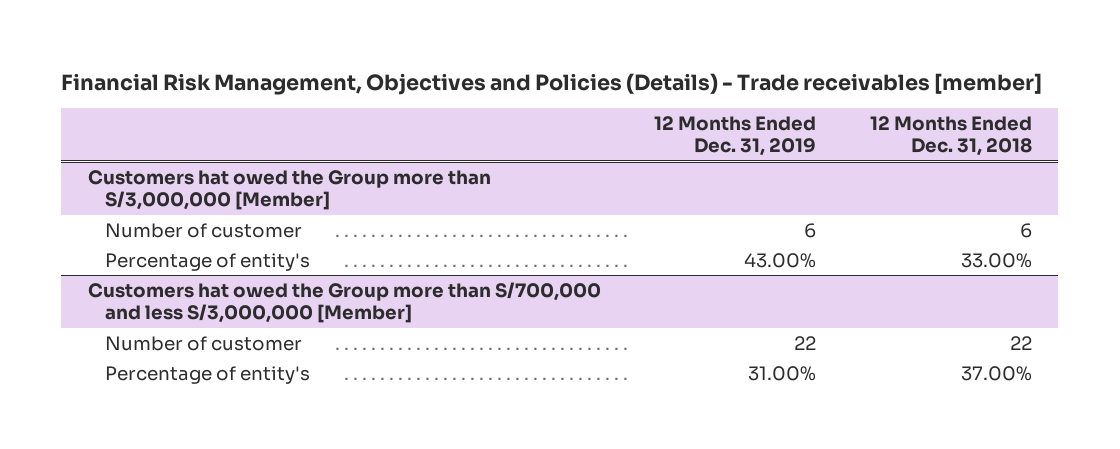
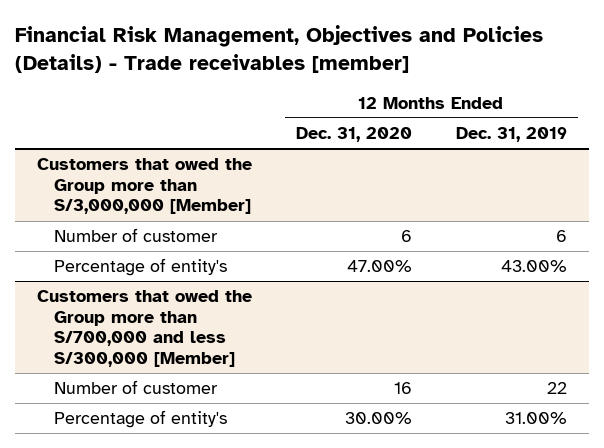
- | 12 Months Ended Dec. 31, 2019 | 12 Months Ended Dec. 31, 2018
+ | 12 Months Ended Dec. 31, 2020 | 12 Months Ended Dec. 31, 2019
- Customers hat owed the Group more than S/3,000,000 [Member]
+ Customers that owed the Group more than S/3,000,000 [Member]
- Customers hat owed the Group more than S/700,000 and less S/3,000,000 [Member]
+ Customers that owed the Group more than S/700,000 and less S/300,000 [Member]

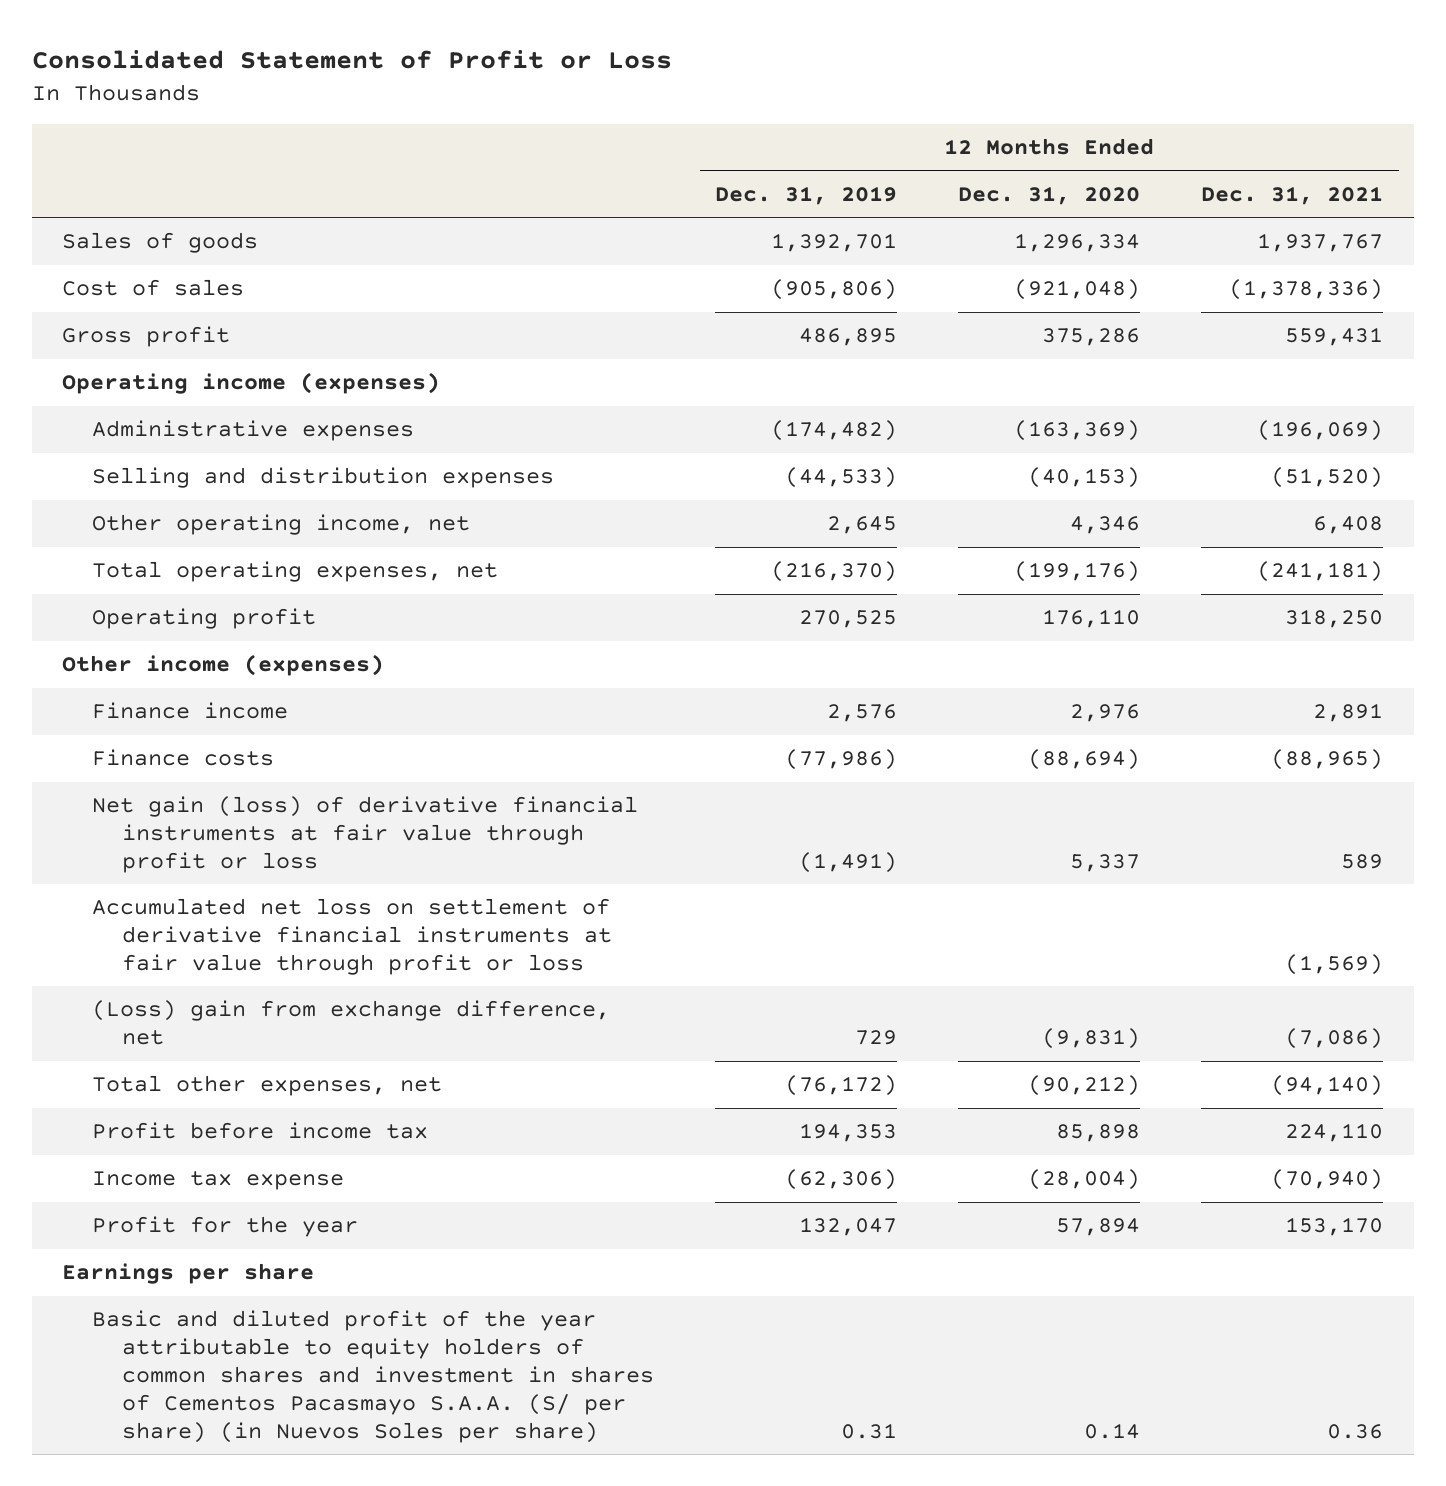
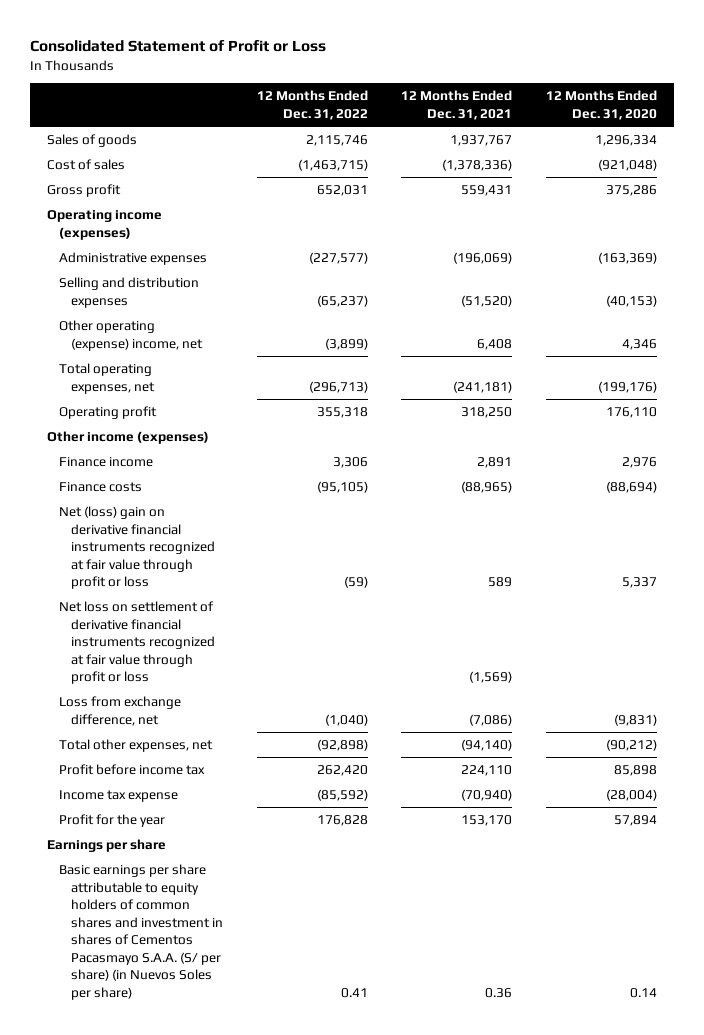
- | 12 Months Ended Dec. 31, 2019 | 12 Months Ended Dec. 31, 2020 | 12 Months Ended Dec. 31, 2021
+ | 12 Months Ended Dec. 31, 2022 | 12 Months Ended Dec. 31, 2021 | 12 Months Ended Dec. 31, 2020
- Other operating income, net | 2,645 | 4,346 | 6,408
+ Other operating (expense) income, net | (3,899) | 6,408 | 4,346
- Net gain (loss) of derivative financial instruments at fair value through profit or loss | (1,491) | 5,337 | 589
- Accumulated net loss on settlement of derivative financial instruments at fair value through profit or loss | | | (1,569)
- (Loss) gain from exchange difference, net | 729 | (9,831) | (7,086)
+ Net (loss) gain on derivative financial instruments recognized at fair value through profit or loss | (59) | 589 | 5,337
+ Net loss on settlement of derivative financial instruments recognized at fair value through profit or loss | | (1,569) |
+ Loss from exchange difference, net | (1,040) | (7,086) | (9,831)
- Basic and diluted profit of the year attributable to equity holders of common shares and investment in shares of Cementos Pacasmayo S.A.A. (S/ per share) (in Nuevos Soles per share) | 0.31 | 0.14 | 0.36
+ Basic earnings per share attributable to equity holders of common shares and investment in shares of Cementos Pacasmayo S.A.A. (S/ per share) (in Nuevos Soles per share) | 0.41 | 0.36 | 0.14

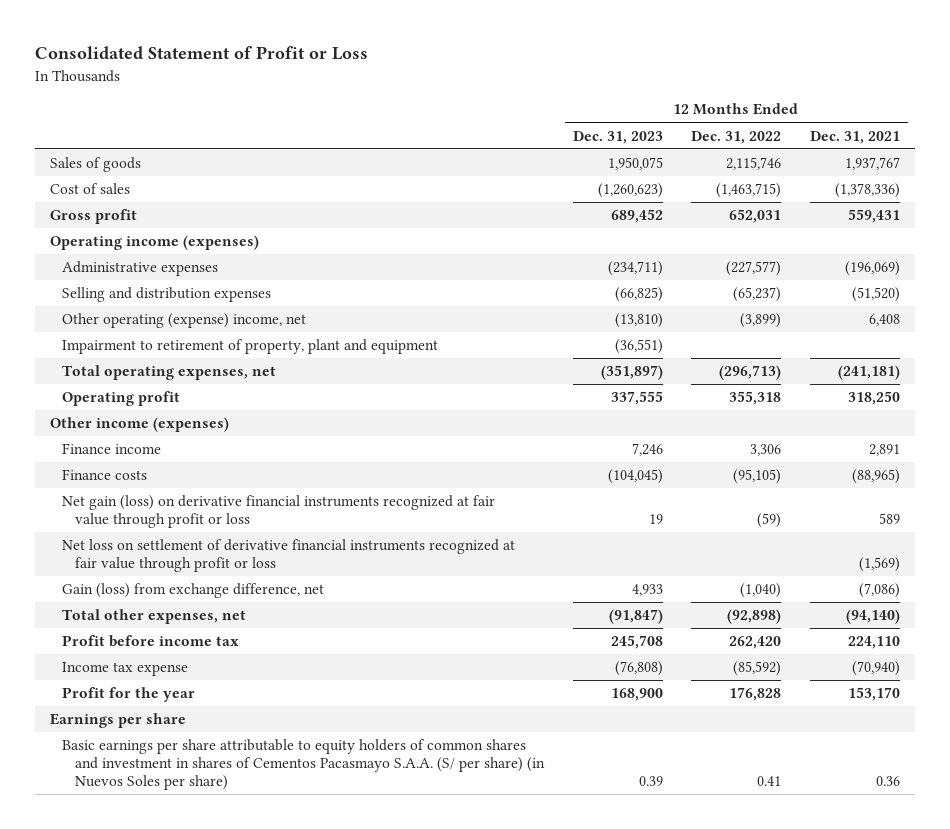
- | 12 Months Ended Dec. 31, 2022 | 12 Months Ended Dec. 31, 2021 | 12 Months Ended Dec. 31, 2020
+ | 12 Months Ended Dec. 31, 2023 | 12 Months Ended Dec. 31, 2022 | 12 Months Ended Dec. 31, 2021
+ Impairment to retirement of property, plant and equipment | (36,551) | |
- Net (loss) gain on derivative financial instruments recognized at fair value through profit or loss | (59) | 589 | 5,337
+ Net gain (loss) on derivative financial instruments recognized at fair value through profit or loss | 19 | (59) | 589
- Loss from exchange difference, net | (1,040) | (7,086) | (9,831)
+ Gain (loss) from exchange difference, net | 4,933 | (1,040) | (7,086)

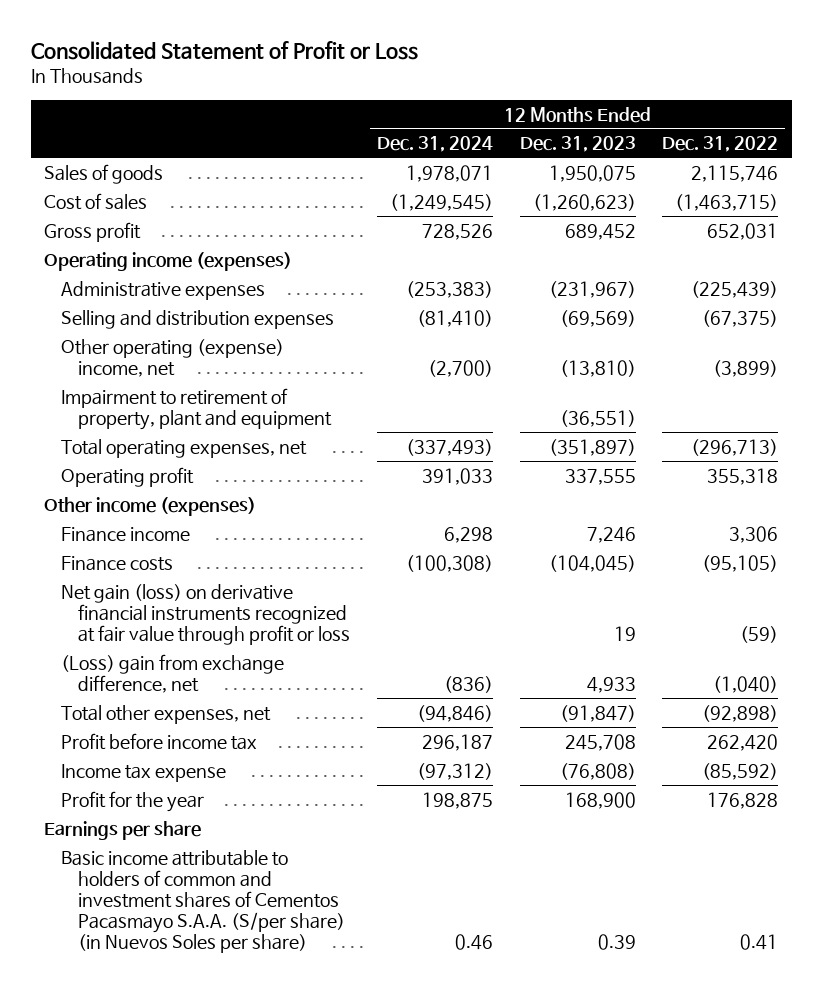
- | 12 Months Ended Dec. 31, 2023 | 12 Months Ended Dec. 31, 2022 | 12 Months Ended Dec. 31, 2021
+ | 12 Months Ended Dec. 31, 2024 | 12 Months Ended Dec. 31, 2023 | 12 Months Ended Dec. 31, 2022
- Administrative expenses | (234,711) | (227,577) | (196,069)
- Selling and distribution expenses | (66,825) | (65,237) | (51,520)
+ Administrative expenses | (253,383) | (231,967) | (225,439)
+ Selling and distribution expenses | (81,410) | (69,569) | (67,375)
- Net loss on settlement of derivative financial instruments recognized at fair value through profit or loss | | | (1,569)
- Gain (loss) from exchange difference, net | 4,933 | (1,040) | (7,086)
+ (Loss) gain from exchange difference, net | (836) | 4,933 | (1,040)
- Basic earnings per share attributable to equity holders of common shares and investment in shares of Cementos Pacasmayo S.A.A. (S/ per share) (in Nuevos Soles per share) | 0.39 | 0.41 | 0.36
+ Basic income attributable to holders of common and investment shares of Cementos Pacasmayo S.A.A. (S/per share) (in Nuevos Soles per share) | 0.46 | 0.39 | 0.41

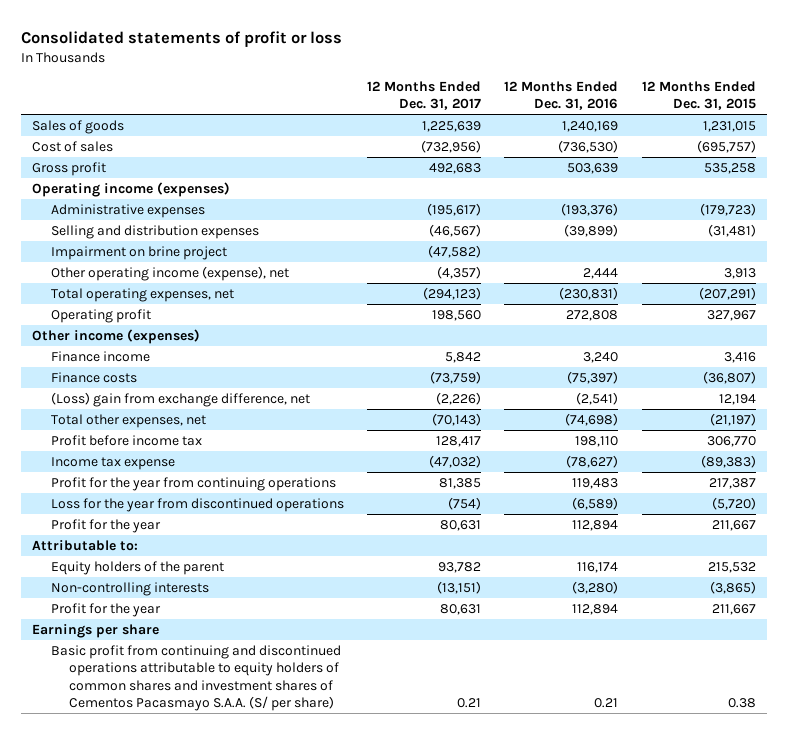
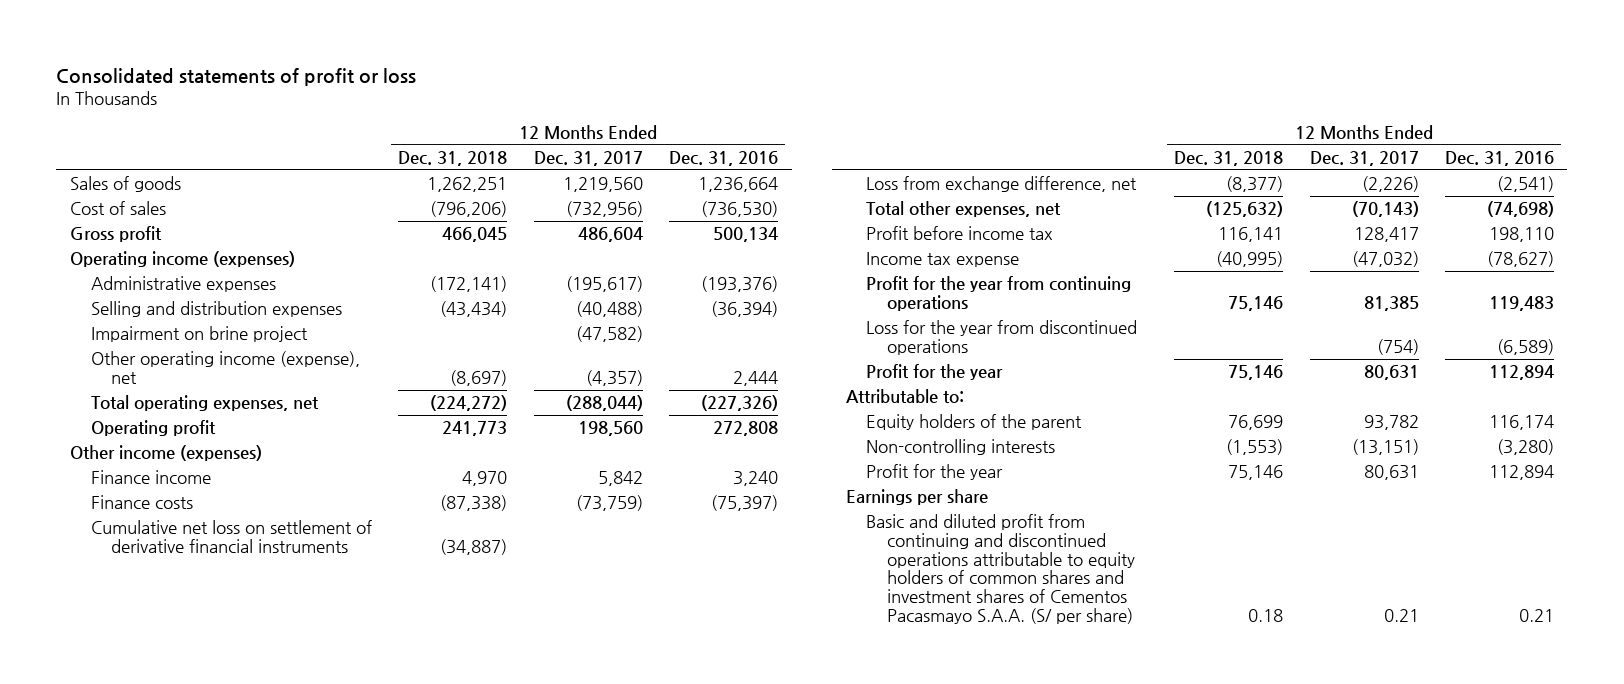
- | 12 Months Ended Dec. 31, 2017 | 12 Months Ended Dec. 31, 2016 | 12 Months Ended Dec. 31, 2015
+ | 12 Months Ended Dec. 31, 2018 | 12 Months Ended Dec. 31, 2017 | 12 Months Ended Dec. 31, 2016
- Sales of goods | 1,225,639 | 1,240,169 | 1,231,015
+ Sales of goods | 1,262,251 | 1,219,560 | 1,236,664
- Gross profit | 492,683 | 503,639 | 535,258
+ Gross profit | 466,045 | 486,604 | 500,134
- Selling and distribution expenses | (46,567) | (39,899) | (31,481)
+ Selling and distribution expenses | (43,434) | (40,488) | (36,394)
- Total operating expenses, net | (294,123) | (230,831) | (207,291)
+ Total operating expenses, net | (224,272) | (288,044) | (227,326)
- (Loss) gain from exchange difference, net | (2,226) | (2,541) | 12,194
+ Cumulative net loss on settlement of derivative financial instruments | (34,887) | |
+ Loss from exchange difference, net | (8,377) | (2,226) | (2,541)
- Basic profit from continuing and discontinued operations attributable to equity holders of common shares and investment shares of Cementos Pacasmayo S.A.A. (S/ per share) | 0.21 | 0.21 | 0.38
+ Basic and diluted profit from continuing and discontinued operations attributable to equity holders of common shares and investment shares of Cementos Pacasmayo S.A.A. (S/ per share) | 0.18 | 0.21 | 0.21

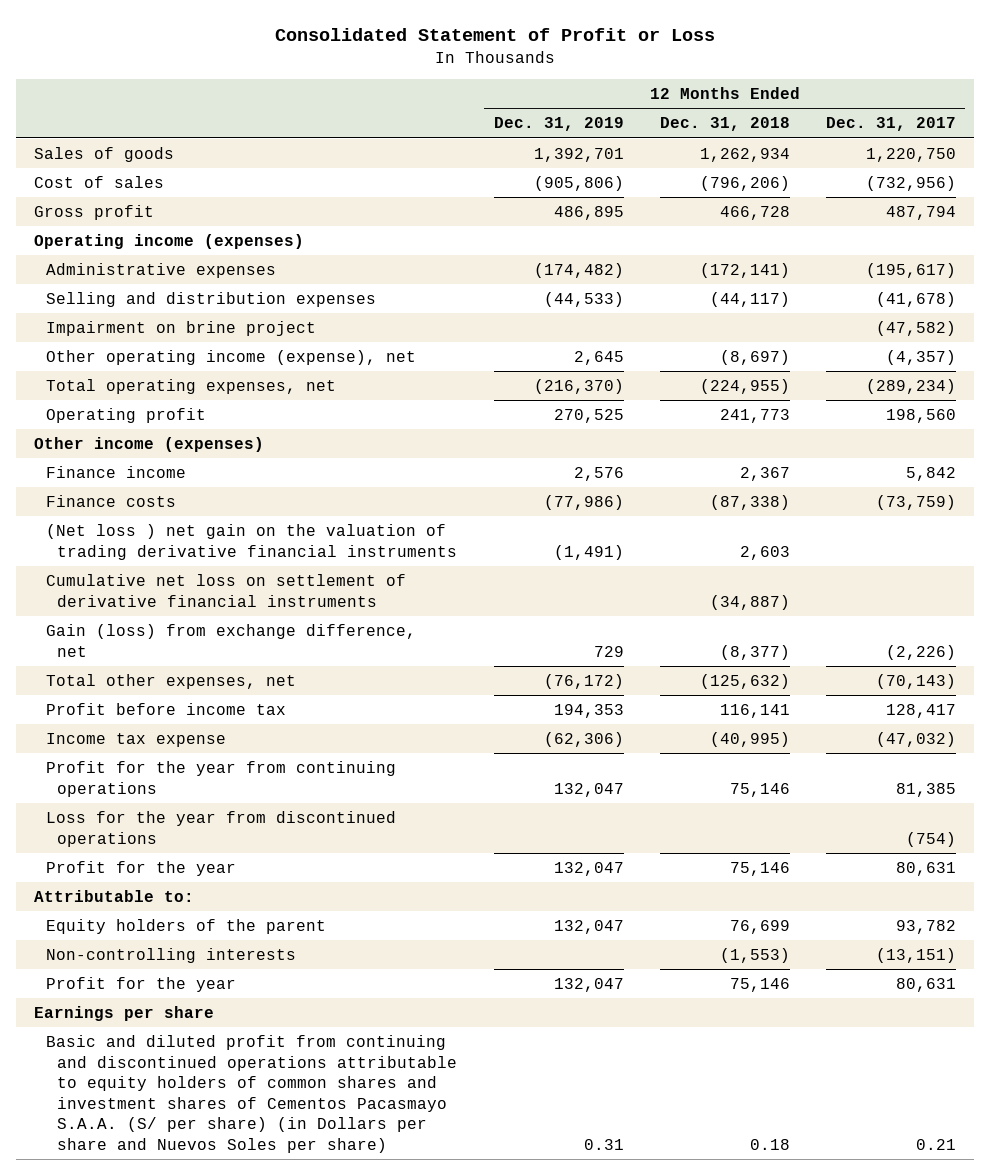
- Consolidated statements of profit or loss
+ Consolidated Statement of Profit or Loss
- | 12 Months Ended Dec. 31, 2018 | 12 Months Ended Dec. 31, 2017 | 12 Months Ended Dec. 31, 2016
+ | 12 Months Ended Dec. 31, 2019 | 12 Months Ended Dec. 31, 2018 | 12 Months Ended Dec. 31, 2017
- Sales of goods | 1,262,251 | 1,219,560 | 1,236,664
+ Sales of goods | 1,392,701 | 1,262,934 | 1,220,750
- Gross profit | 466,045 | 486,604 | 500,134
+ Gross profit | 486,895 | 466,728 | 487,794
- Selling and distribution expenses | (43,434) | (40,488) | (36,394)
+ Selling and distribution expenses | (44,533) | (44,117) | (41,678)
- Total operating expenses, net | (224,272) | (288,044) | (227,326)
+ Total operating expenses, net | (216,370) | (224,955) | (289,234)
- Finance income | 4,970 | 5,842 | 3,240
+ Finance income | 2,576 | 2,367 | 5,842
+ (Net loss ) net gain on the valuation of trading derivative financial instruments | (1,491) | 2,603 |
- Loss from exchange difference, net | (8,377) | (2,226) | (2,541)
+ Gain (loss) from exchange difference, net | 729 | (8,377) | (2,226)
- Basic and diluted profit from continuing and discontinued operations attributable to equity holders of common shares and investment shares of Cementos Pacasmayo S.A.A. (S/ per share) | 0.18 | 0.21 | 0.21
+ Basic and diluted profit from continuing and discontinued operations attributable to equity holders of common shares and investment shares of Cementos Pacasmayo S.A.A. (S/ per share) (in Dollars per share and Nuevos Soles per share) | 0.31 | 0.18 | 0.21

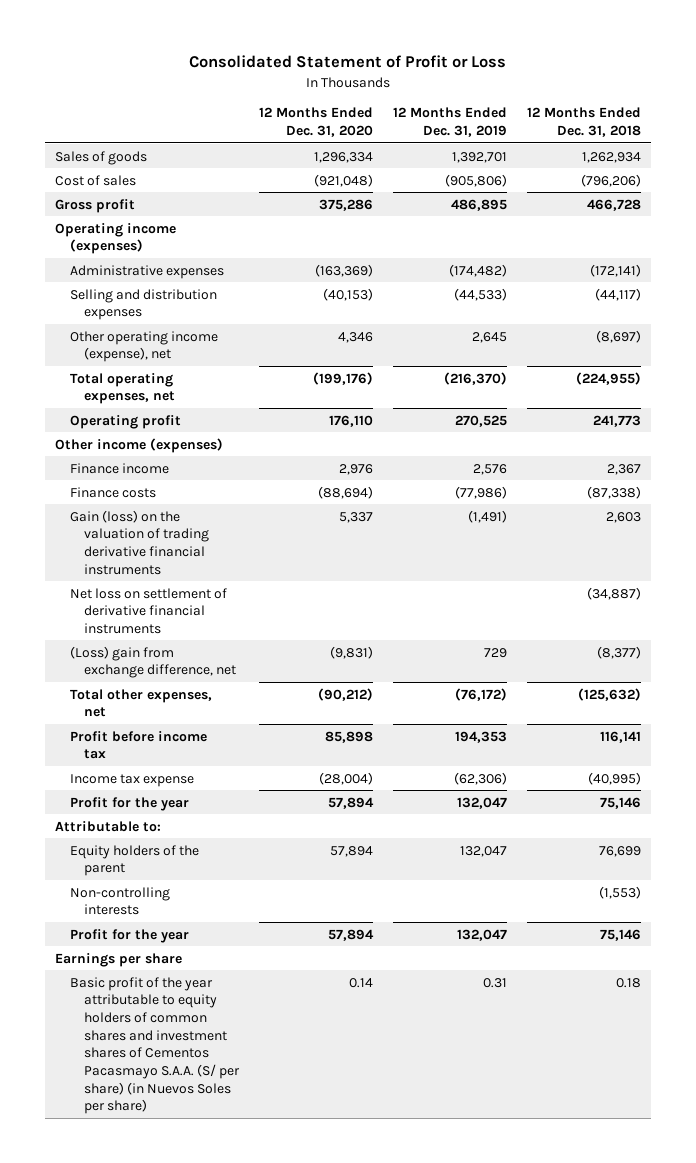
- | 12 Months Ended Dec. 31, 2019 | 12 Months Ended Dec. 31, 2018 | 12 Months Ended Dec. 31, 2017
+ | 12 Months Ended Dec. 31, 2020 | 12 Months Ended Dec. 31, 2019 | 12 Months Ended Dec. 31, 2018
- Impairment on brine project | | | (47,582)
- (Net loss ) net gain on the valuation of trading derivative financial instruments | (1,491) | 2,603 |
- Cumulative net loss on settlement of derivative financial instruments | | (34,887) |
- Gain (loss) from exchange difference, net | 729 | (8,377) | (2,226)
+ Gain (loss) on the valuation of trading derivative financial instruments | 5,337 | (1,491) | 2,603
+ Net loss on settlement of derivative financial instruments | | | (34,887)
+ (Loss) gain from exchange difference, net | (9,831) | 729 | (8,377)
- Profit for the year from continuing operations | 132,047 | 75,146 | 81,385
- Loss for the year from discontinued operations | | | (754)
- Basic and diluted profit from continuing and discontinued operations attributable to equity holders of common shares and investment shares of Cementos Pacasmayo S.A.A. (S/ per share) (in Dollars per share and Nuevos Soles per share) | 0.31 | 0.18 | 0.21
+ Basic profit of the year attributable to equity holders of common shares and investment shares of Cementos Pacasmayo S.A.A. (S/ per share) (in Nuevos Soles per share) | 0.14 | 0.31 | 0.18

